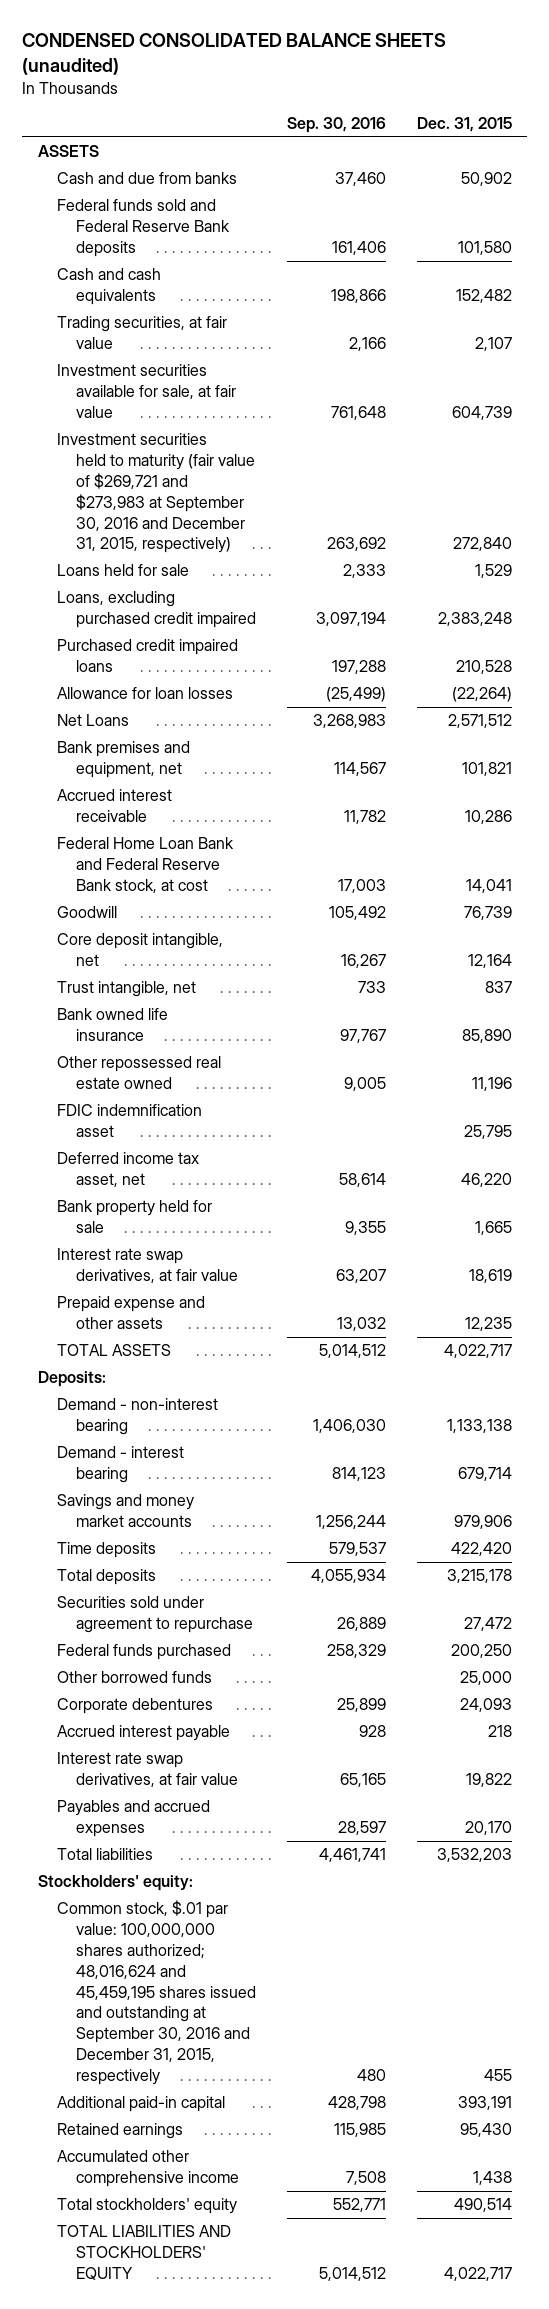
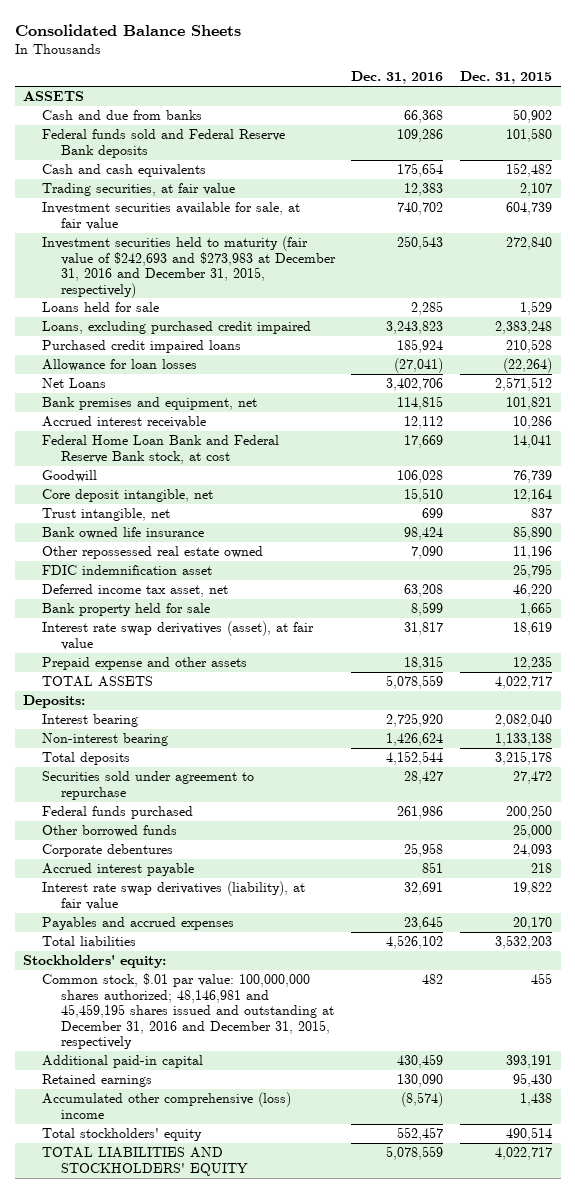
- CONDENSED CONSOLIDATED BALANCE SHEETS (unaudited)
+ Consolidated Balance Sheets
- | Sep. 30, 2016 | Dec. 31, 2015
+ | Dec. 31, 2016 | Dec. 31, 2015
- Investment securities held to maturity (fair value of $269,721 and $273,983 at September 30, 2016 and December 31, 2015, respectively) | 263,692 | 272,840
+ Investment securities held to maturity (fair value of $242,693 and $273,983 at December 31, 2016 and December 31, 2015, respectively) | 250,543 | 272,840
- Interest rate swap derivatives, at fair value | 63,207 | 18,619
+ Interest rate swap derivatives (asset), at fair value | 31,817 | 18,619
- Demand - non-interest bearing | 1,406,030 | 1,133,138
- Demand - interest bearing | 814,123 | 679,714
- Savings and money market accounts | 1,256,244 | 979,906
- Time deposits | 579,537 | 422,420
+ Interest bearing | 2,725,920 | 2,082,040
+ Non-interest bearing | 1,426,624 | 1,133,138
- Interest rate swap derivatives, at fair value | 65,165 | 19,822
+ Interest rate swap derivatives (liability), at fair value | 32,691 | 19,822
- Common stock, $.01 par value: 100,000,000 shares authorized; 48,016,624 and 45,459,195 shares issued and outstanding at September 30, 2016 and December 31, 2015, respectively | 480 | 455
+ Common stock, $.01 par value: 100,000,000 shares authorized; 48,146,981 and 45,459,195 shares issued and outstanding at December 31, 2016 and December 31, 2015, respectively | 482 | 455
- Accumulated other comprehensive income | 7,508 | 1,438
+ Accumulated other comprehensive (loss) income | (8,574) | 1,438

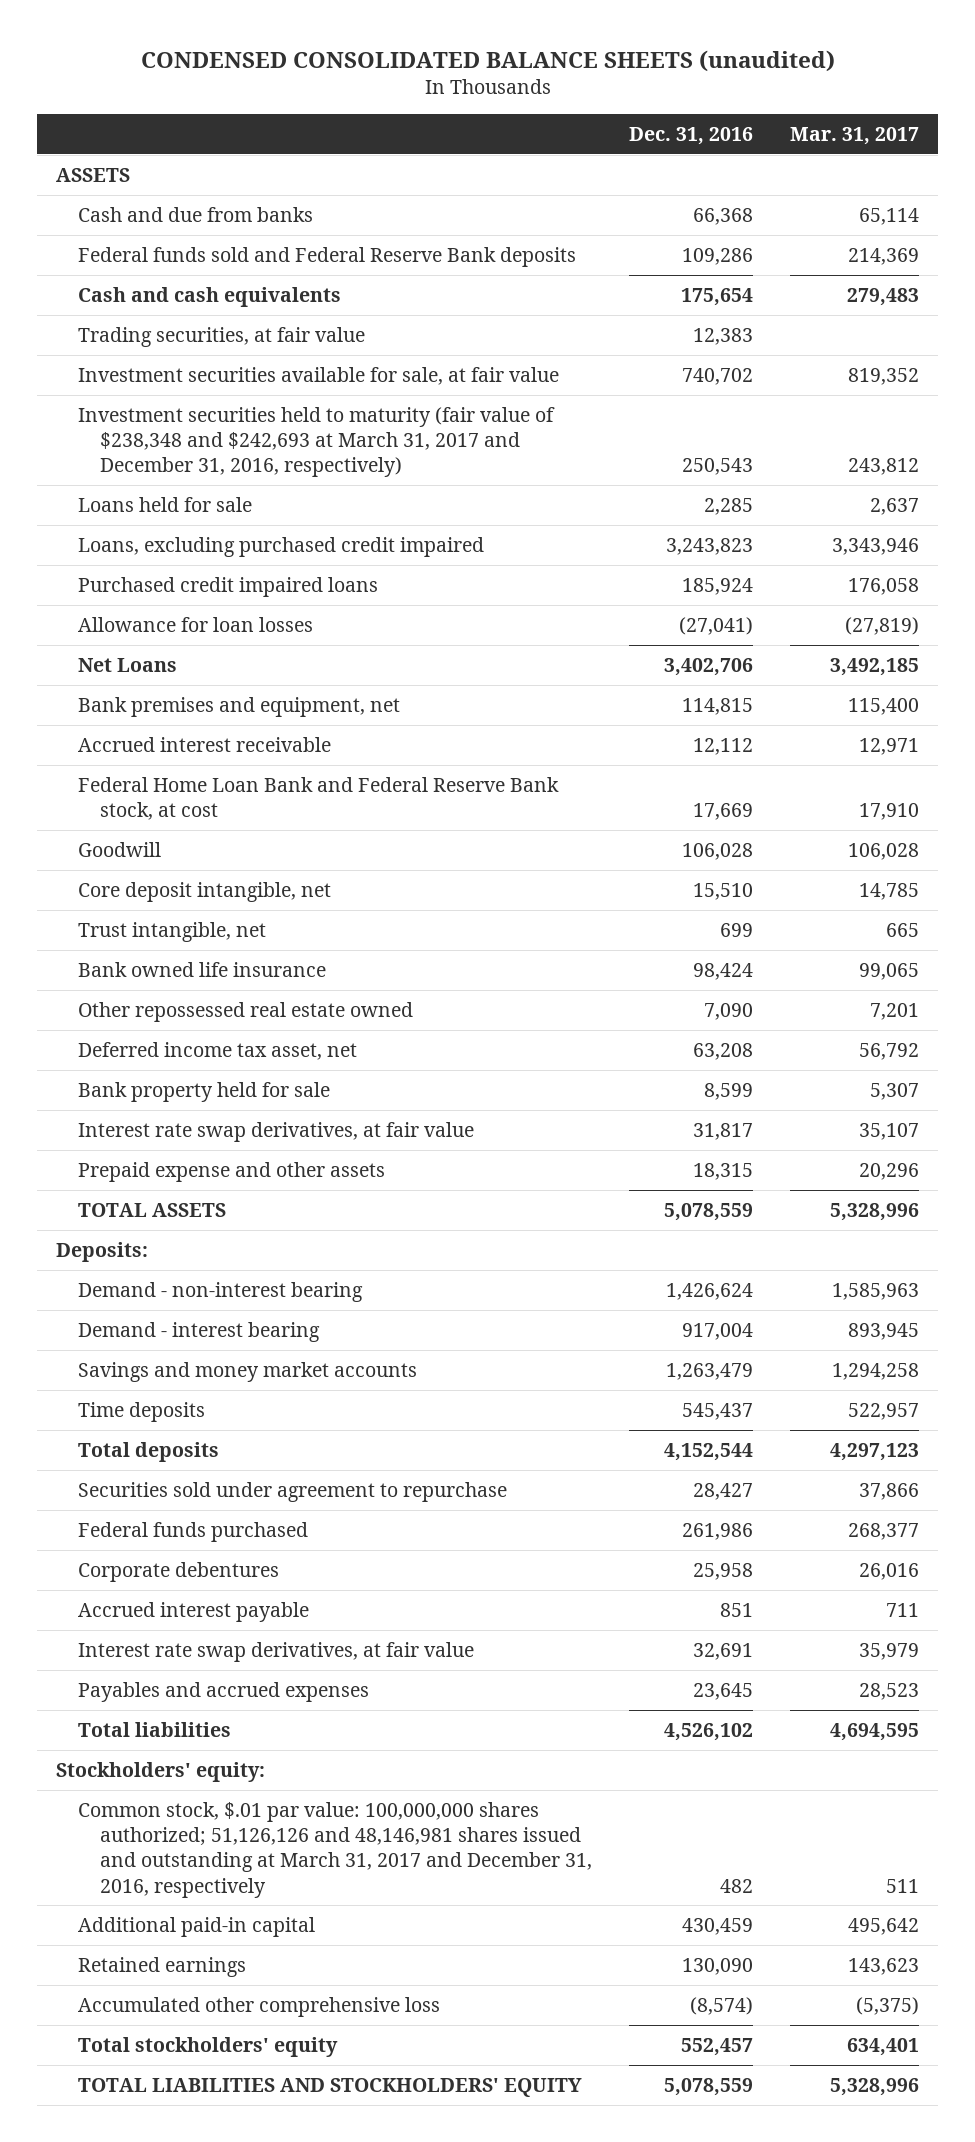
- Consolidated Balance Sheets
+ CONDENSED CONSOLIDATED BALANCE SHEETS (unaudited)
- | Dec. 31, 2016 | Dec. 31, 2015
+ | Dec. 31, 2016 | Mar. 31, 2017
- Investment securities held to maturity (fair value of $242,693 and $273,983 at December 31, 2016 and December 31, 2015, respectively) | 250,543 | 272,840
+ Investment securities held to maturity (fair value of $238,348 and $242,693 at March 31, 2017 and December 31, 2016, respectively) | 250,543 | 243,812
- FDIC indemnification asset | | 25,795
- Interest rate swap derivatives (asset), at fair value | 31,817 | 18,619
+ Interest rate swap derivatives, at fair value | 31,817 | 35,107
- Interest bearing | 2,725,920 | 2,082,040
- Non-interest bearing | 1,426,624 | 1,133,138
+ Demand - non-interest bearing | 1,426,624 | 1,585,963
+ Demand - interest bearing | 917,004 | 893,945
+ Savings and money market accounts | 1,263,479 | 1,294,258
+ Time deposits | 545,437 | 522,957
- Other borrowed funds | | 25,000
- Interest rate swap derivatives (liability), at fair value | 32,691 | 19,822
+ Interest rate swap derivatives, at fair value | 32,691 | 35,979
- Common stock, $.01 par value: 100,000,000 shares authorized; 48,146,981 and 45,459,195 shares issued and outstanding at December 31, 2016 and December 31, 2015, respectively | 482 | 455
+ Common stock, $.01 par value: 100,000,000 shares authorized; 51,126,126 and 48,146,981 shares issued and outstanding at March 31, 2017 and December 31, 2016, respectively | 482 | 511
- Accumulated other comprehensive (loss) income | (8,574) | 1,438
+ Accumulated other comprehensive loss | (8,574) | (5,375)

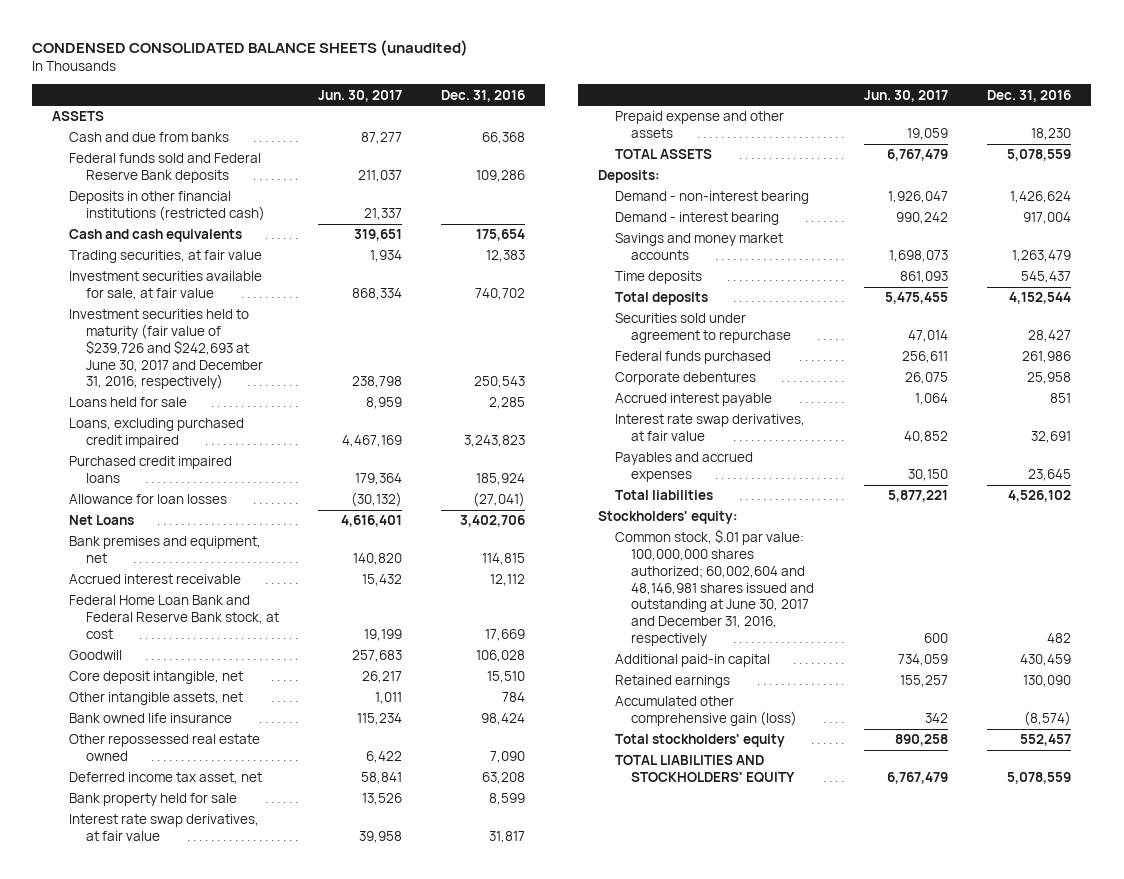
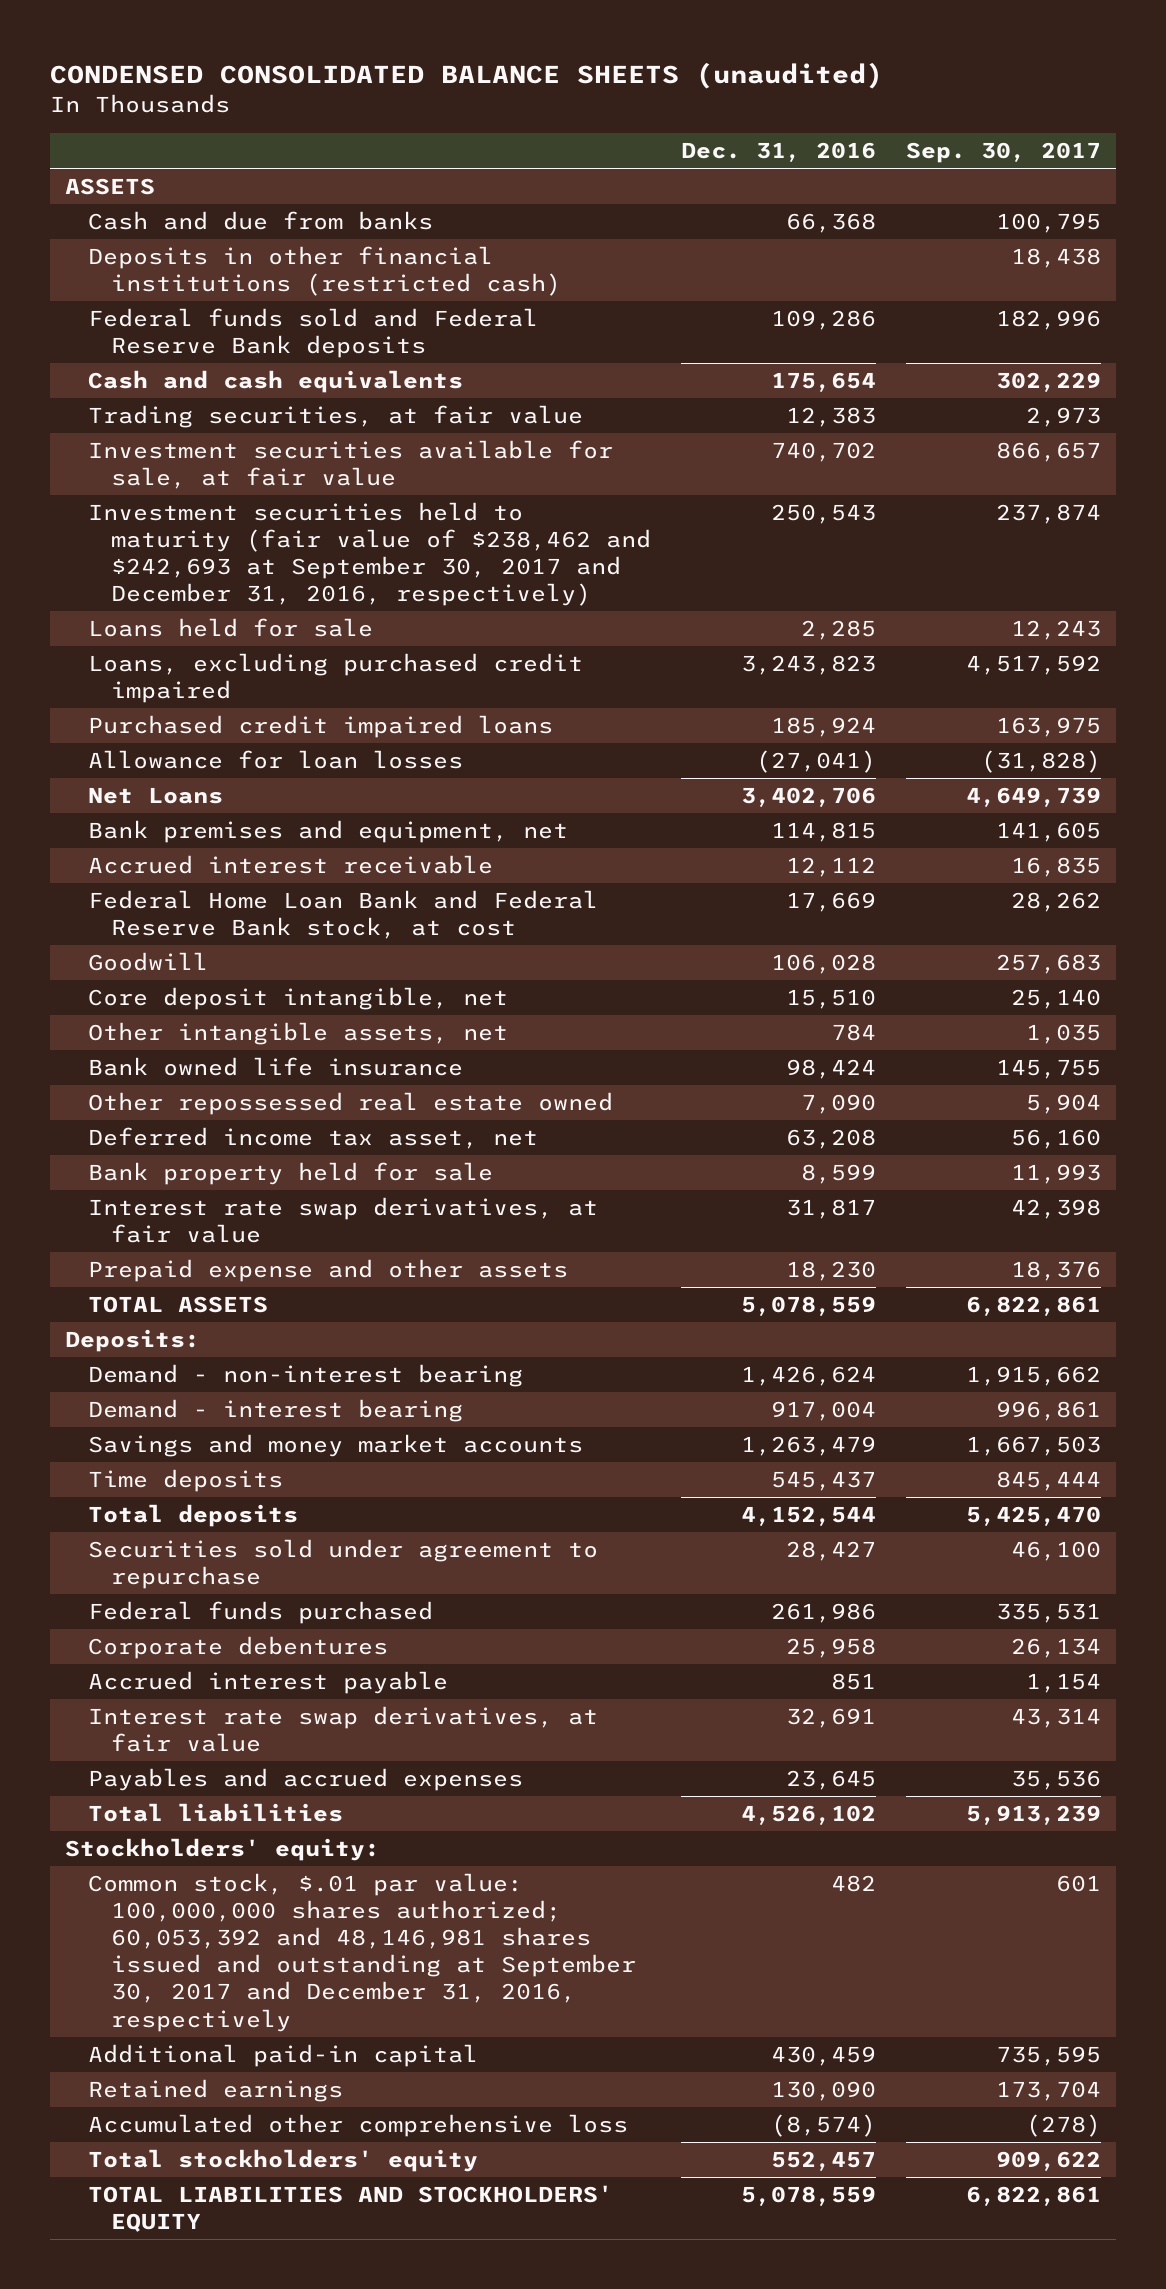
- | Jun. 30, 2017 | Dec. 31, 2016
+ | Dec. 31, 2016 | Sep. 30, 2017
moved down: Federal funds sold and Federal Reserve Bank deposits | 109,286 | 182,996
- Investment securities held to maturity (fair value of $239,726 and $242,693 at June 30, 2017 and December 31, 2016, respectively) | 238,798 | 250,543
+ Investment securities held to maturity (fair value of $238,462 and $242,693 at September 30, 2017 and December 31, 2016, respectively) | 250,543 | 237,874
- Common stock, $.01 par value: 100,000,000 shares authorized; 60,002,604 and 48,146,981 shares issued and outstanding at June 30, 2017 and December 31, 2016, respectively | 600 | 482
+ Common stock, $.01 par value: 100,000,000 shares authorized; 60,053,392 and 48,146,981 shares issued and outstanding at September 30, 2017 and December 31, 2016, respectively | 482 | 601
- Accumulated other comprehensive gain (loss) | 342 | (8,574)
+ Accumulated other comprehensive loss | (8,574) | (278)

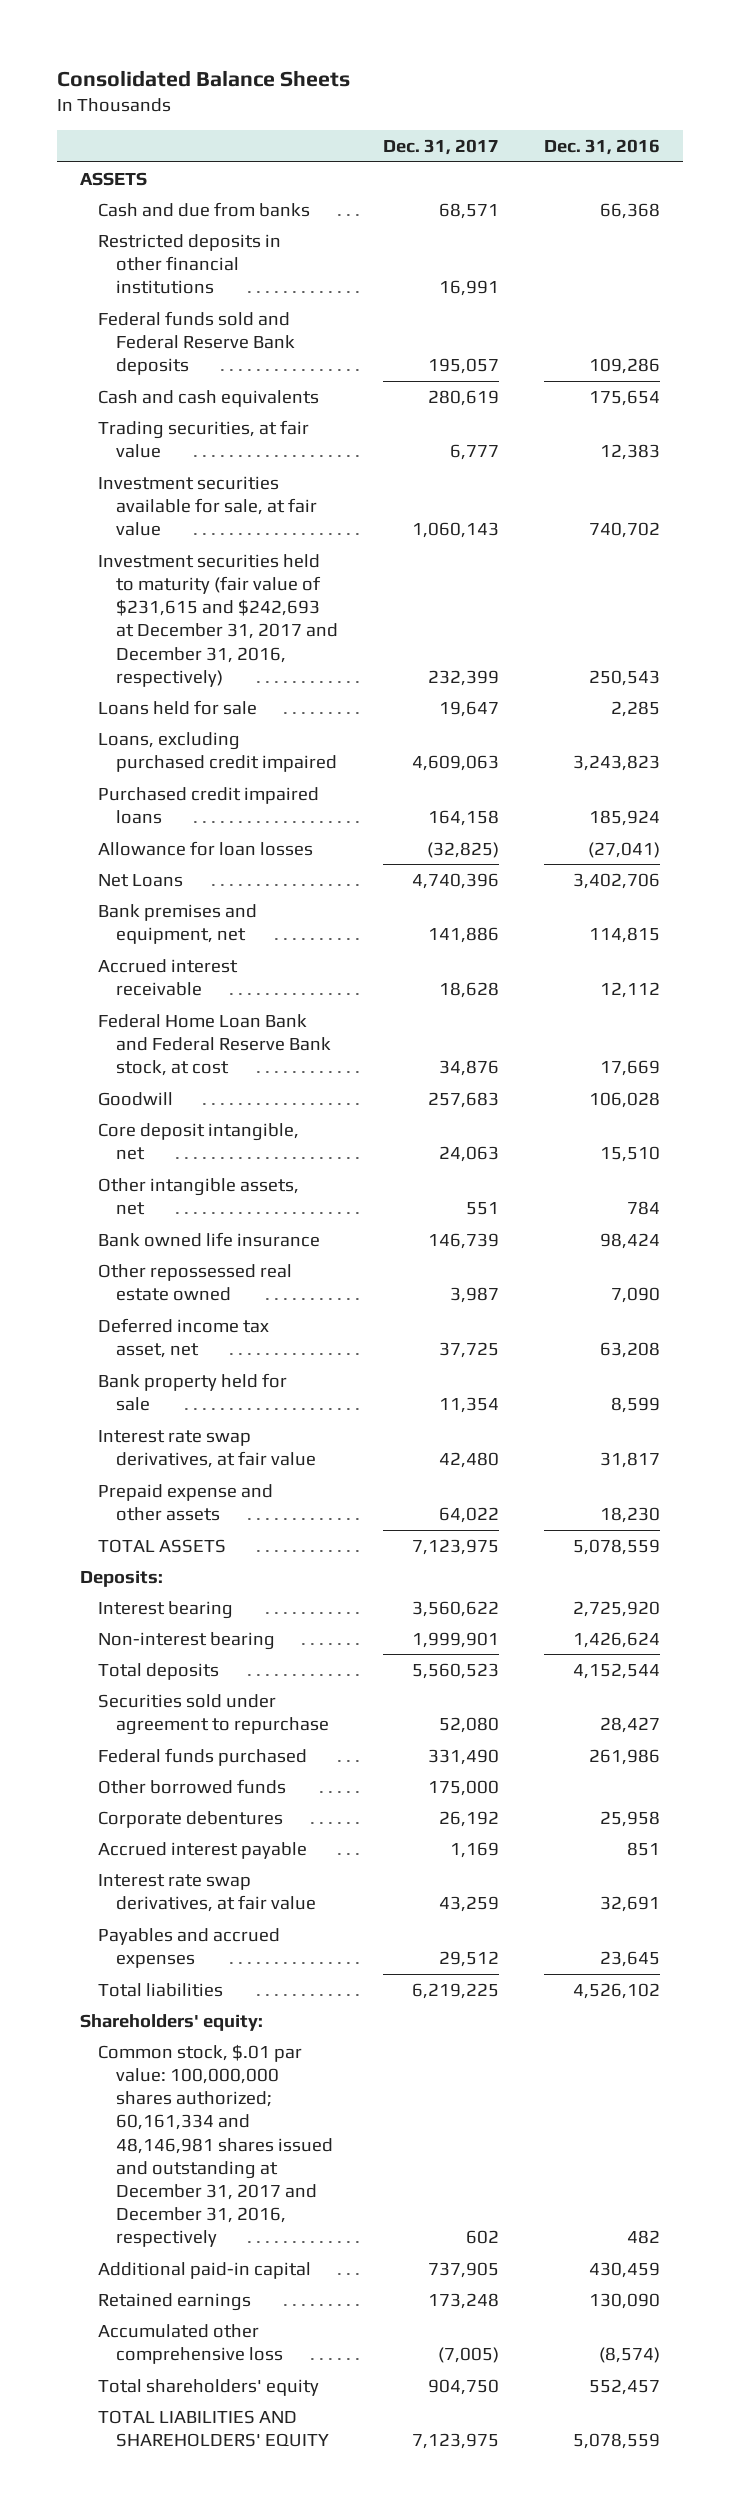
- CONDENSED CONSOLIDATED BALANCE SHEETS (unaudited)
+ Consolidated Balance Sheets
- | Dec. 31, 2016 | Sep. 30, 2017
+ | Dec. 31, 2017 | Dec. 31, 2016
- Deposits in other financial institutions (restricted cash) | | 18,438
+ Restricted deposits in other financial institutions | 16,991 |
- Investment securities held to maturity (fair value of $238,462 and $242,693 at September 30, 2017 and December 31, 2016, respectively) | 250,543 | 237,874
+ Investment securities held to maturity (fair value of $231,615 and $242,693 at December 31, 2017 and December 31, 2016, respectively) | 232,399 | 250,543
- Demand - non-interest bearing | 1,426,624 | 1,915,662
- Demand - interest bearing | 917,004 | 996,861
- Savings and money market accounts | 1,263,479 | 1,667,503
- Time deposits | 545,437 | 845,444
+ Interest bearing | 3,560,622 | 2,725,920
+ Non-interest bearing | 1,999,901 | 1,426,624
+ Other borrowed funds | 175,000 |
- Stockholders' equity:
- Common stock, $.01 par value: 100,000,000 shares authorized; 60,053,392 and 48,146,981 shares issued and outstanding at September 30, 2017 and December 31, 2016, respectively | 482 | 601
+ Shareholders' equity:
+ Common stock, $.01 par value: 100,000,000 shares authorized; 60,161,334 and 48,146,981 shares issued and outstanding at December 31, 2017 and December 31, 2016, respectively | 602 | 482
- Total stockholders' equity | 552,457 | 909,622
- TOTAL LIABILITIES AND STOCKHOLDERS' EQUITY | 5,078,559 | 6,822,861
+ Total shareholders' equity | 904,750 | 552,457
+ TOTAL LIABILITIES AND SHAREHOLDERS' EQUITY | 7,123,975 | 5,078,559

